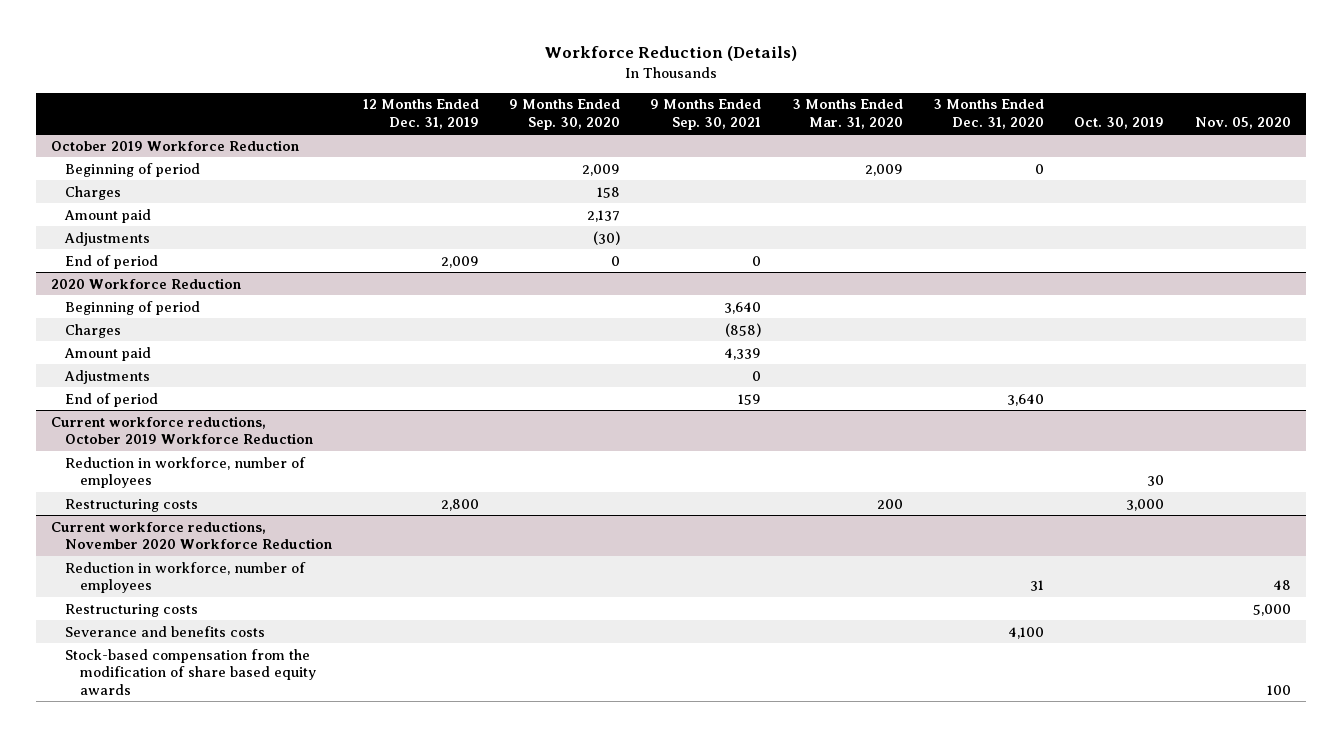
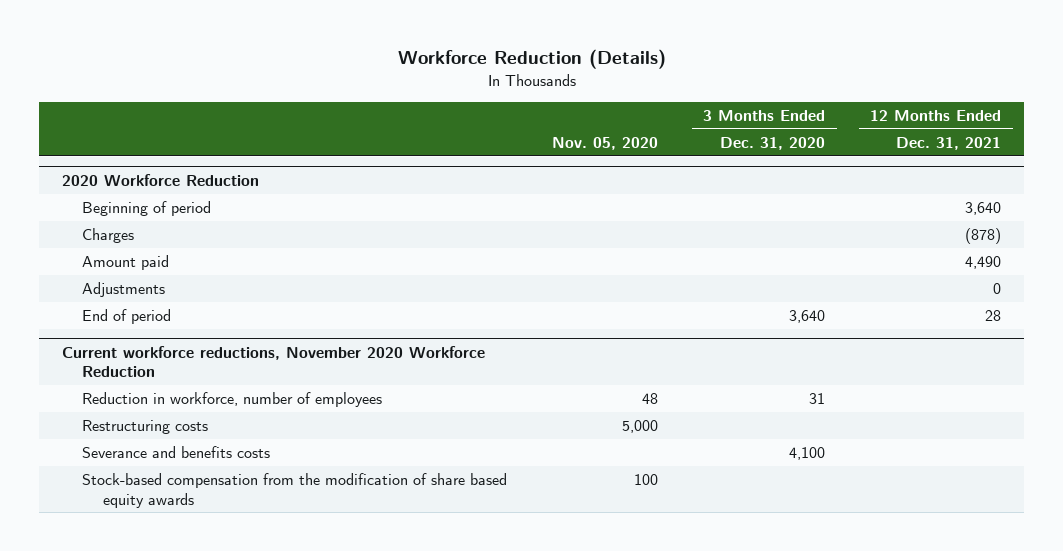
- | 12 Months Ended Dec. 31, 2019 | 9 Months Ended Sep. 30, 2020 | 9 Months Ended Sep. 30, 2021 | 3 Months Ended Mar. 31, 2020 | 3 Months Ended Dec. 31, 2020 | Oct. 30, 2019 | Nov. 05, 2020
+ | Nov. 05, 2020 | 3 Months Ended Dec. 31, 2020 | 12 Months Ended Dec. 31, 2021
- October 2019 Workforce Reduction
- Beginning of period | | 2,009 | | 2,009 | 0 | |
- Charges | | 158 | | | | |
- Amount paid | | 2,137 | | | | |
- Adjustments | | (30) | | | | |
- End of period | 2,009 | 0 | 0 | | | |
- Current workforce reductions, October 2019 Workforce Reduction
- Reduction in workforce, number of employees | | | | | | 30 |
- Restructuring costs | 2,800 | | | 200 | | 3,000 |

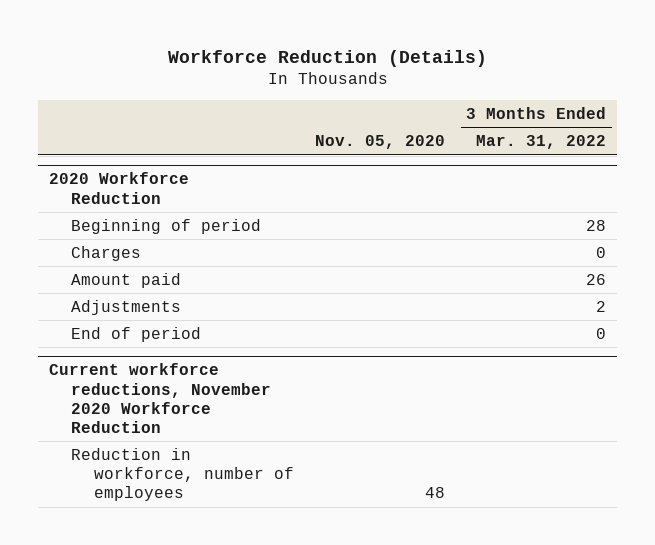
- | Nov. 05, 2020 | 3 Months Ended Dec. 31, 2020 | 12 Months Ended Dec. 31, 2021
+ | Nov. 05, 2020 | 3 Months Ended Mar. 31, 2022
@ Current workforce reductions, November 2020 Workforce Reduction
- Restructuring costs | 5,000 | |
- Severance and benefits costs | | 4,100 |
- Stock-based compensation from the modification of share based equity awards | 100 | |

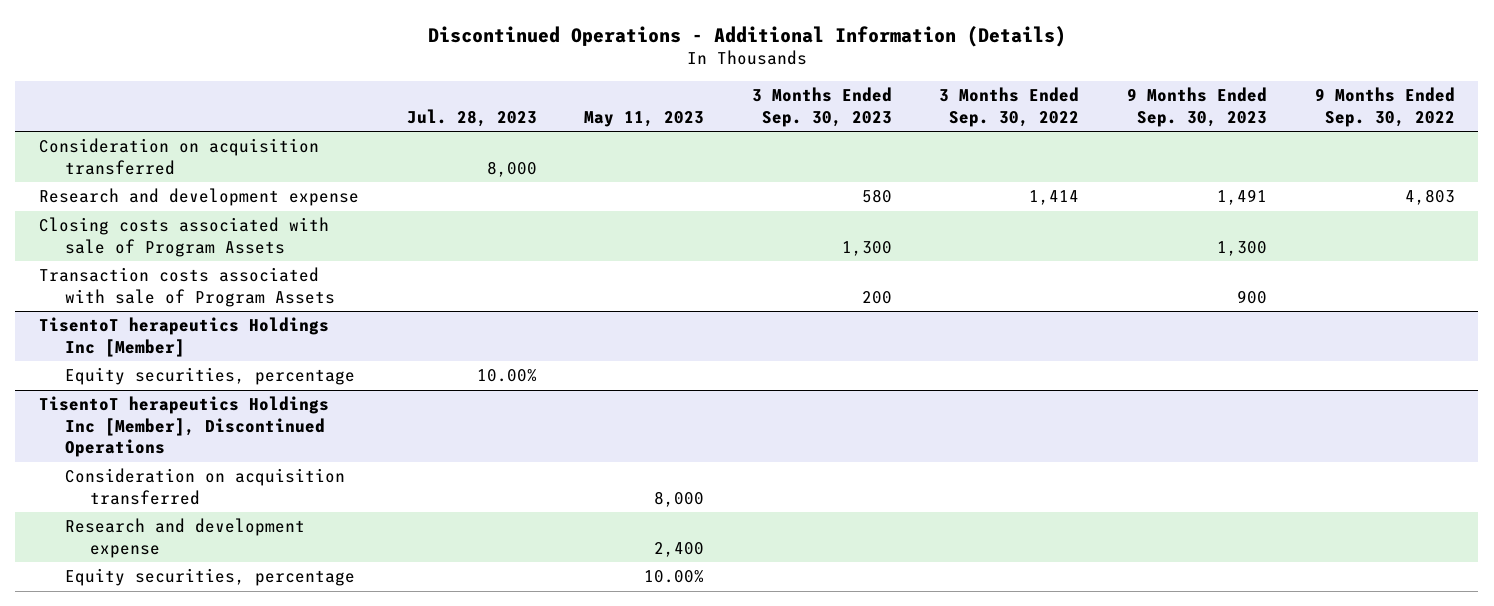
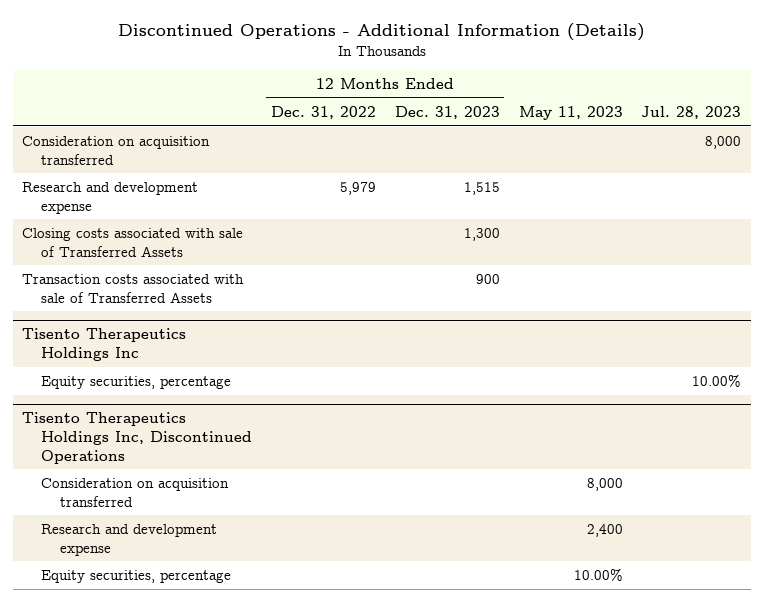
- | Jul. 28, 2023 | May 11, 2023 | 3 Months Ended Sep. 30, 2023 | 3 Months Ended Sep. 30, 2022 | 9 Months Ended Sep. 30, 2023 | 9 Months Ended Sep. 30, 2022
+ | 12 Months Ended Dec. 31, 2022 | 12 Months Ended Dec. 31, 2023 | May 11, 2023 | Jul. 28, 2023
- Closing costs associated with sale of Program Assets | | | 1,300 | | 1,300 |
- Transaction costs associated with sale of Program Assets | | | 200 | | 900 |
- TisentoT herapeutics Holdings Inc [Member]
+ Closing costs associated with sale of Transferred Assets | | 1,300 | |
+ Transaction costs associated with sale of Transferred Assets | | 900 | |
+ Tisento Therapeutics Holdings Inc
- TisentoT herapeutics Holdings Inc [Member], Discontinued Operations
+ Tisento Therapeutics Holdings Inc, Discontinued Operations

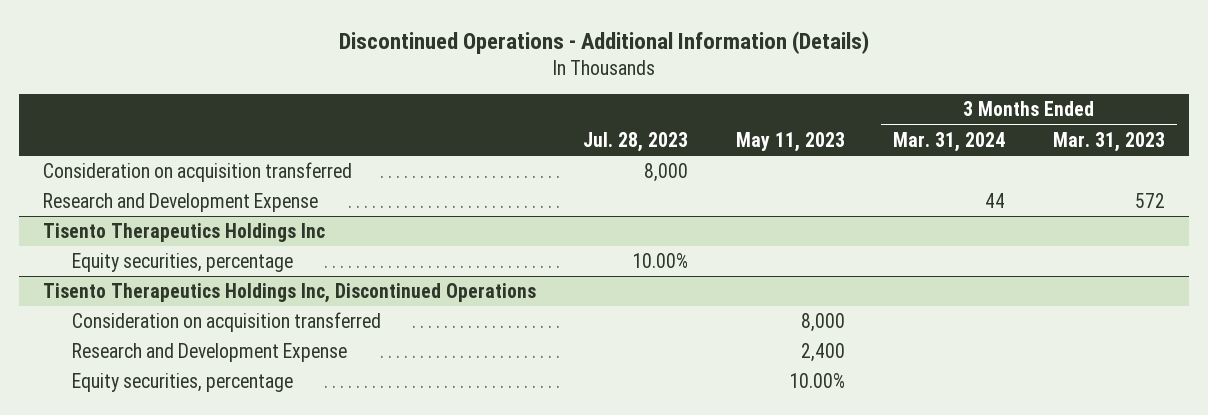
- | 12 Months Ended Dec. 31, 2022 | 12 Months Ended Dec. 31, 2023 | May 11, 2023 | Jul. 28, 2023
+ | Jul. 28, 2023 | May 11, 2023 | 3 Months Ended Mar. 31, 2024 | 3 Months Ended Mar. 31, 2023
- Research and development expense | 5,979 | 1,515 | |
- Closing costs associated with sale of Transferred Assets | | 1,300 | |
- Transaction costs associated with sale of Transferred Assets | | 900 | |
+ Research and Development Expense | | | 44 | 572
@ Tisento Therapeutics Holdings Inc, Discontinued Operations
- Research and development expense | | | 2,400 |
+ Research and Development Expense | | 2,400 | |

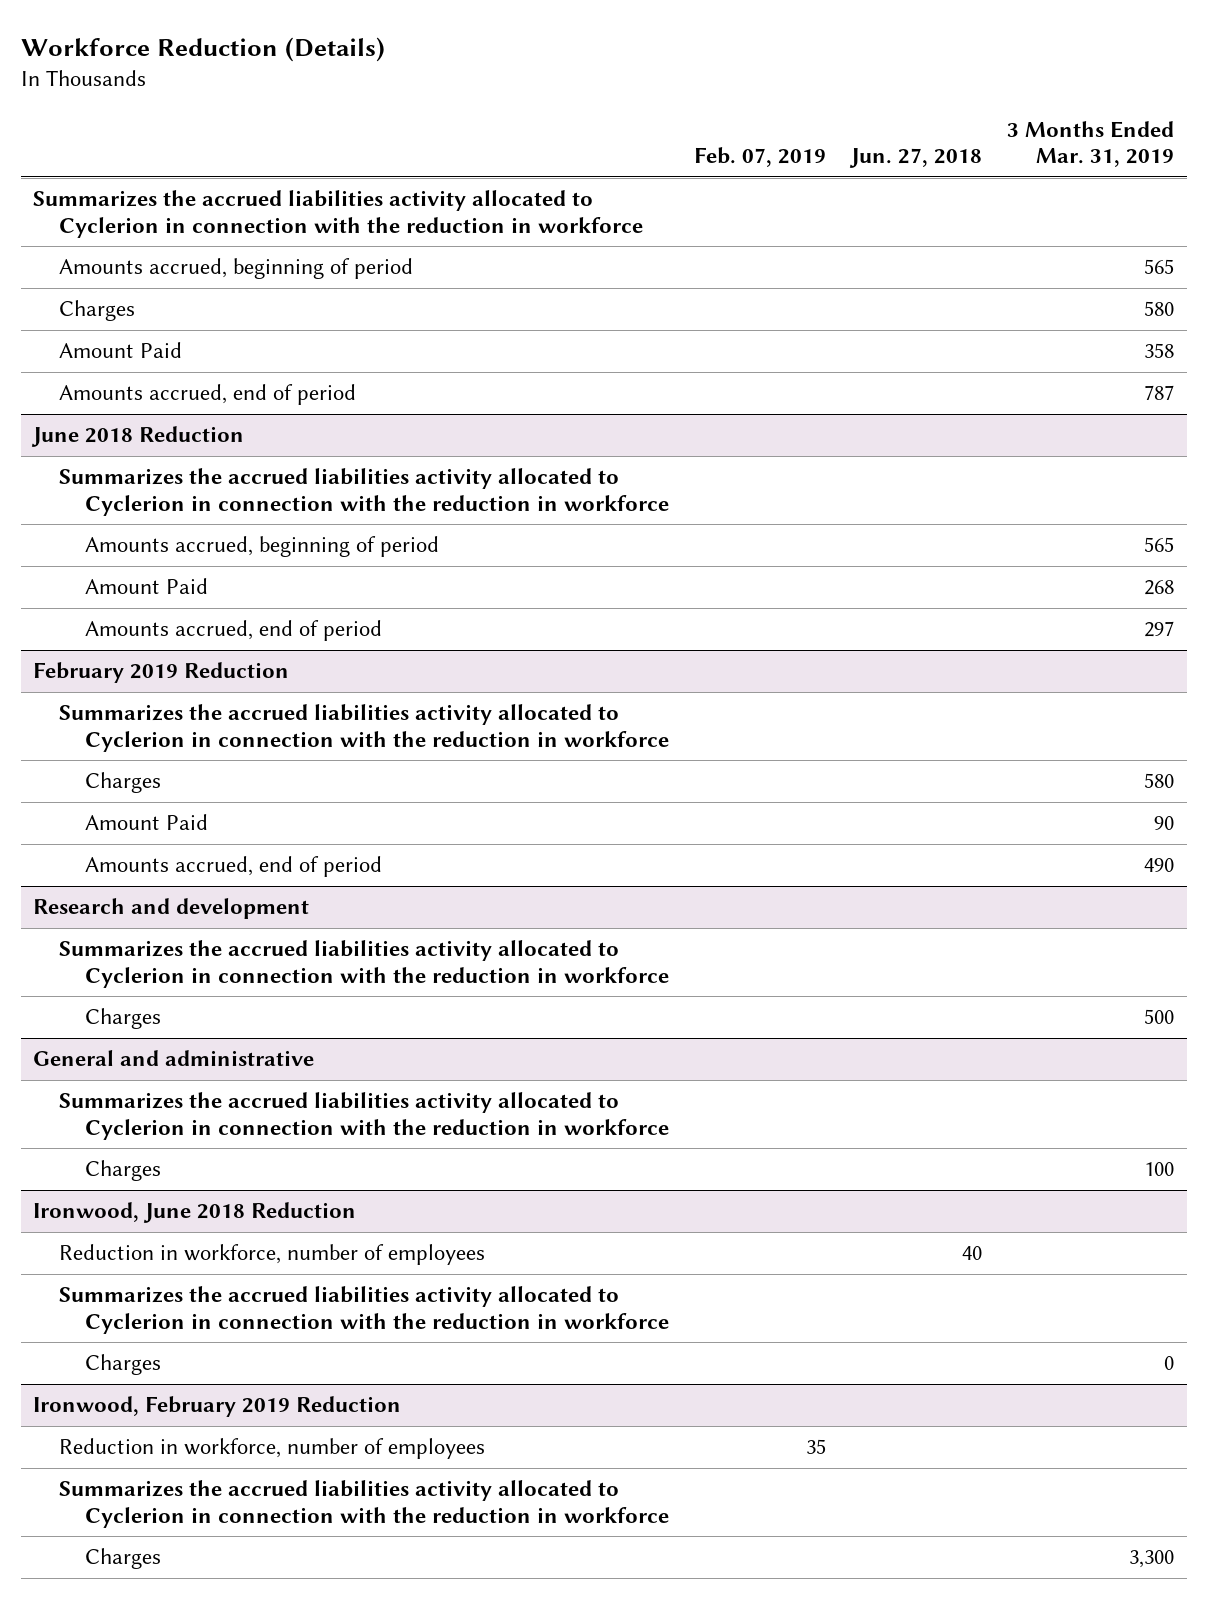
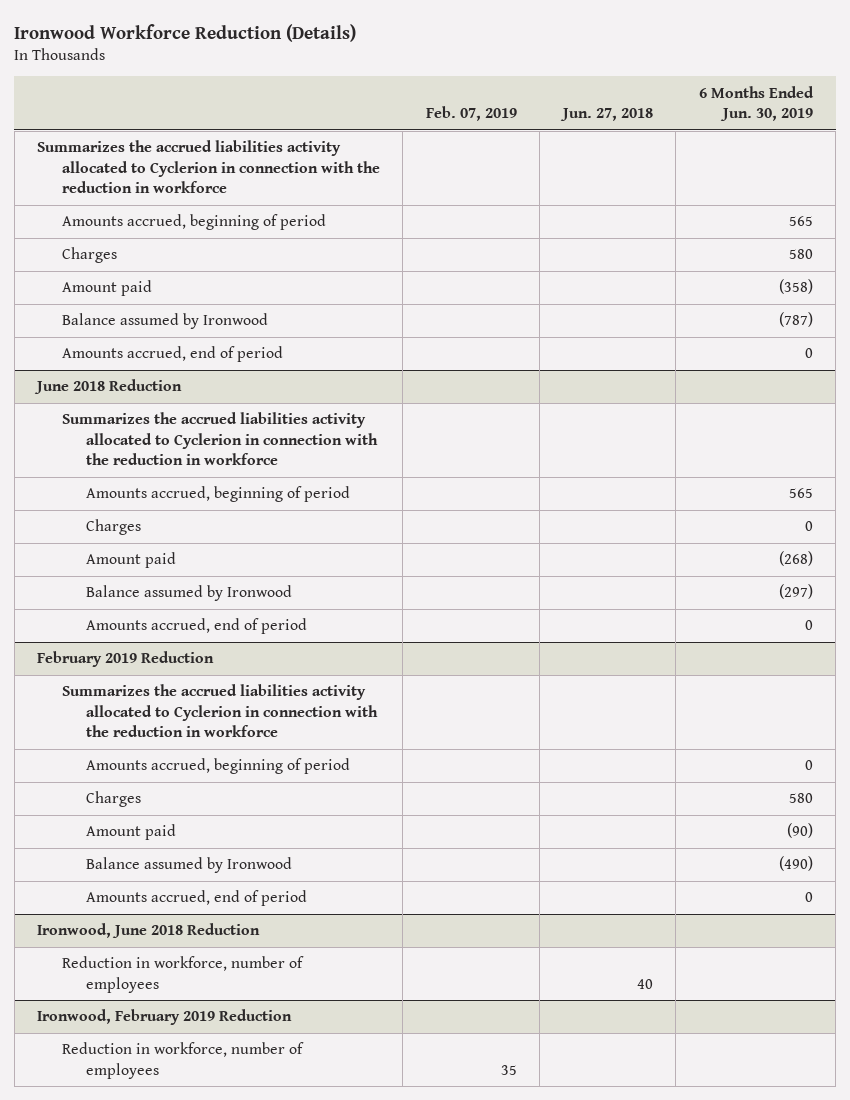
- Workforce Reduction (Details)
+ Ironwood Workforce Reduction (Details)
- | Feb. 07, 2019 | Jun. 27, 2018 | 3 Months Ended Mar. 31, 2019
+ | Feb. 07, 2019 | Jun. 27, 2018 | 6 Months Ended Jun. 30, 2019
- Amount Paid | | | 358
+ Amount paid | | | (358)
+ Balance assumed by Ironwood | | | (787)
@ June 2018 Reduction
- Amount Paid | | | 268
+ Charges | | | 0
+ Amount paid | | | (268)
+ Balance assumed by Ironwood | | | (297)
@ February 2019 Reduction
+ Amounts accrued, beginning of period | | | 0
- Amount Paid | | | 90
+ Amount paid | | | (90)
+ Balance assumed by Ironwood | | | (490)
- Research and development
- Summarizes the accrued liabilities activity allocated to Cyclerion in connection with the reduction in workforce
- Charges | | | 500
- General and administrative
- Summarizes the accrued liabilities activity allocated to Cyclerion in connection with the reduction in workforce
- Charges | | | 100
@ Ironwood, June 2018 Reduction
- Summarizes the accrued liabilities activity allocated to Cyclerion in connection with the reduction in workforce
- Charges | | | 0
@ Ironwood, February 2019 Reduction
- Summarizes the accrued liabilities activity allocated to Cyclerion in connection with the reduction in workforce
- Charges | | | 3,300

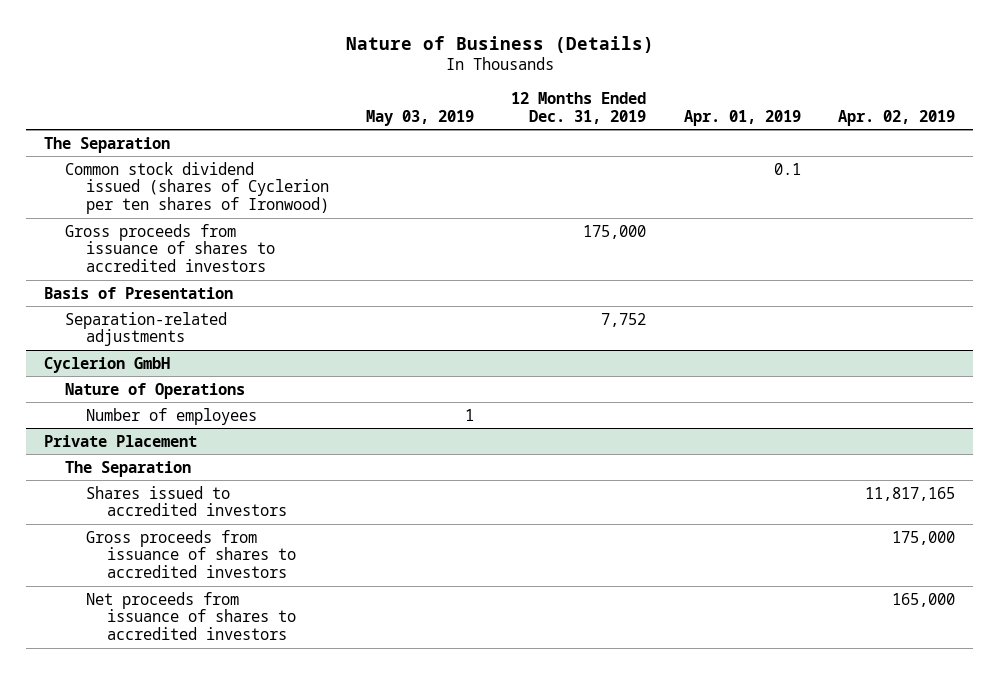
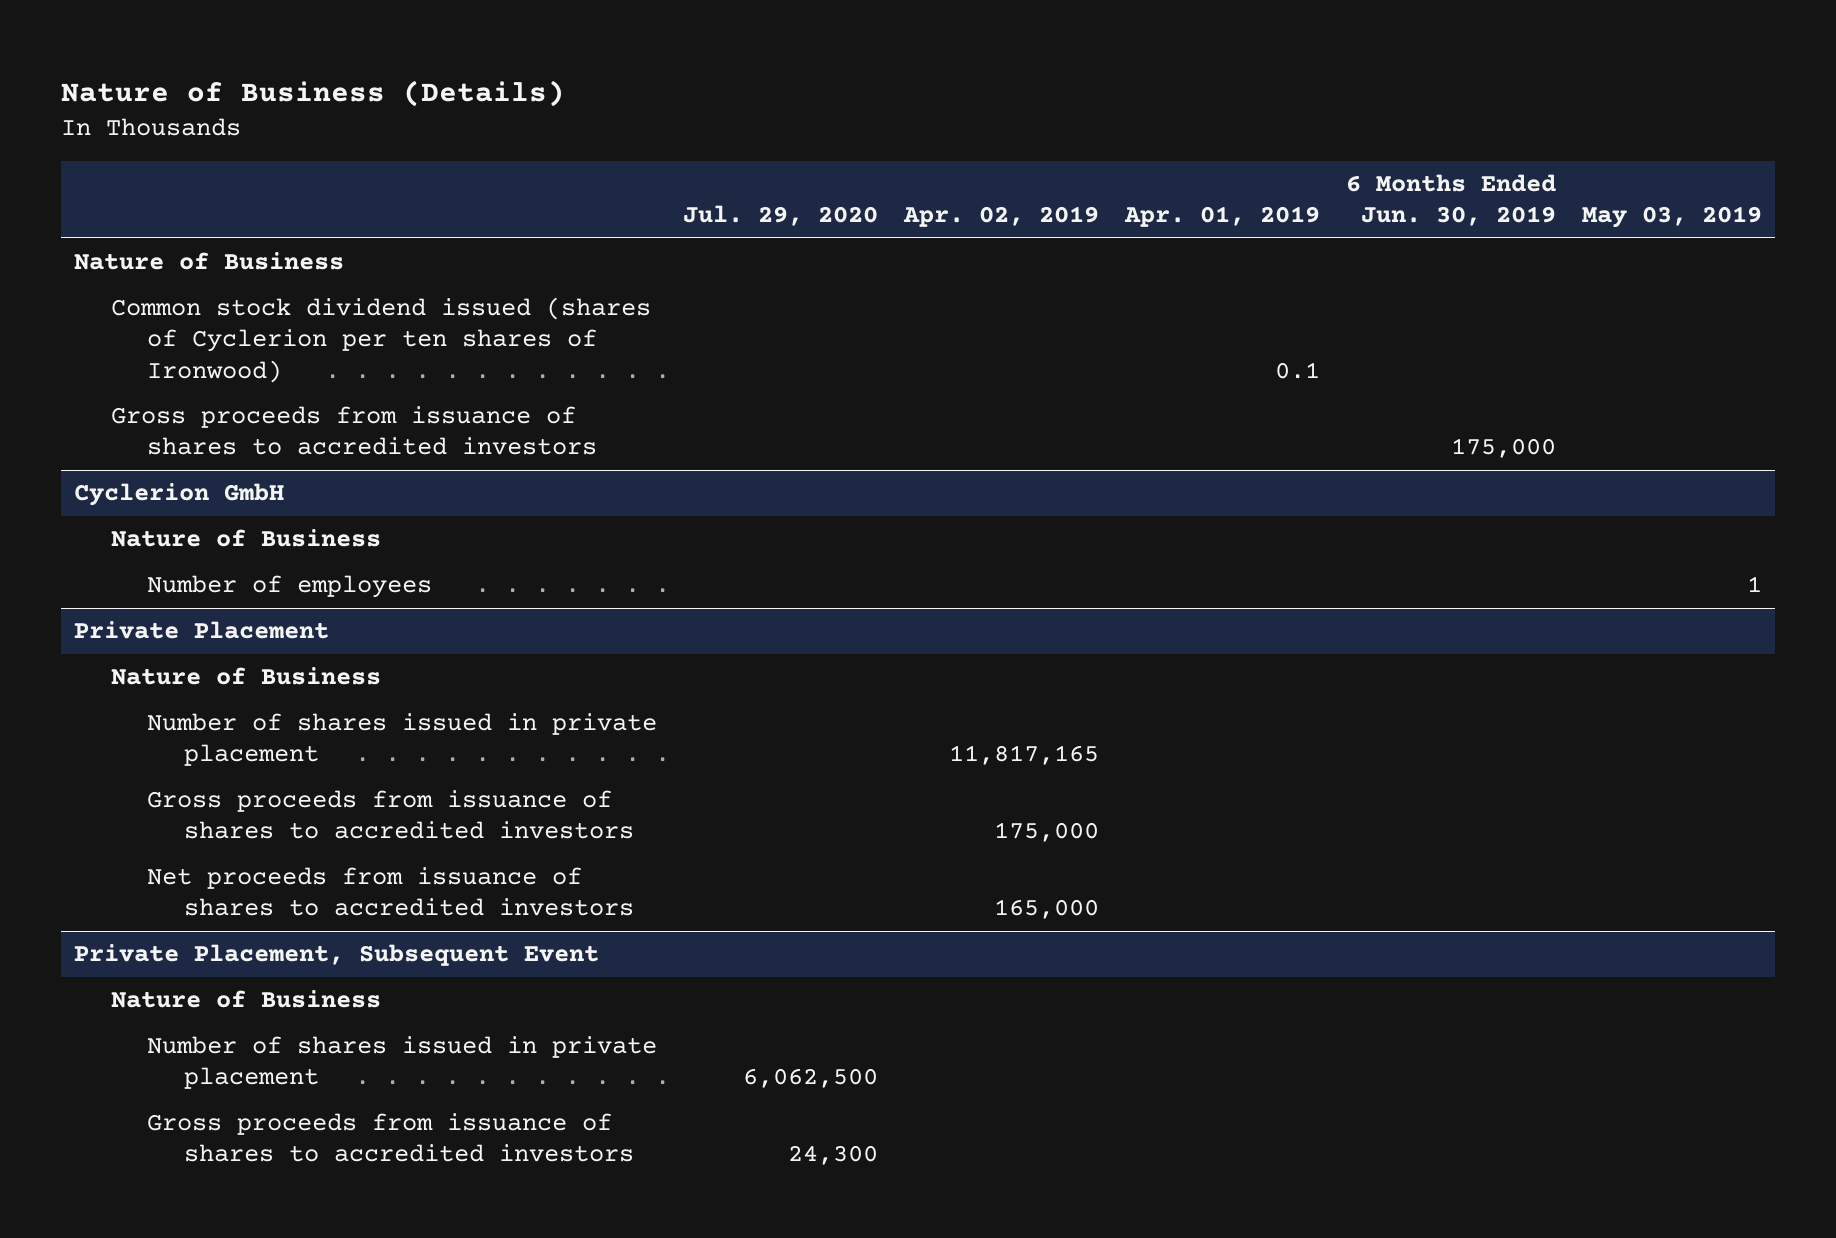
- | May 03, 2019 | 12 Months Ended Dec. 31, 2019 | Apr. 01, 2019 | Apr. 02, 2019
+ | Jul. 29, 2020 | Apr. 02, 2019 | Apr. 01, 2019 | 6 Months Ended Jun. 30, 2019 | May 03, 2019
- The Separation
+ Nature of Business
- Basis of Presentation
- Separation-related adjustments | | 7,752 | |
@ Cyclerion GmbH
- Nature of Operations
+ Nature of Business
@ Private Placement
- The Separation
- Shares issued to accredited investors | | | | 11,817,165
+ Nature of Business
+ Number of shares issued in private placement | | 11,817,165 | | |
+ Private Placement, Subsequent Event
+ Nature of Business
+ Number of shares issued in private placement | 6,062,500 | | | |
+ Gross proceeds from issuance of shares to accredited investors | 24,300 | | | |

